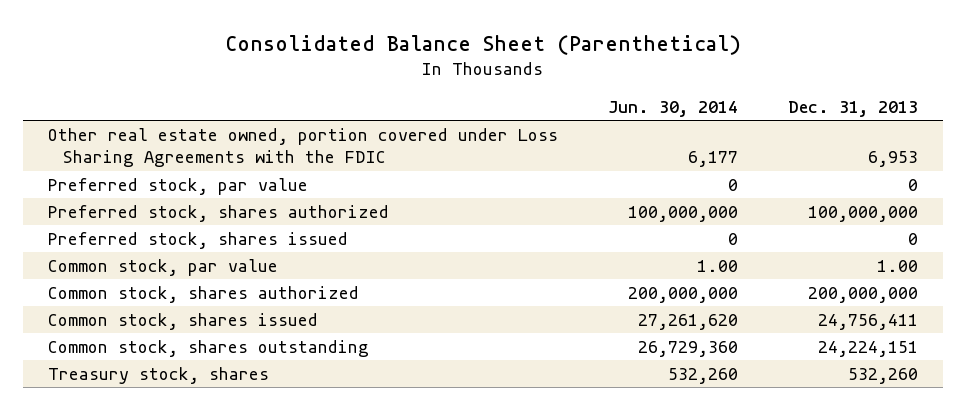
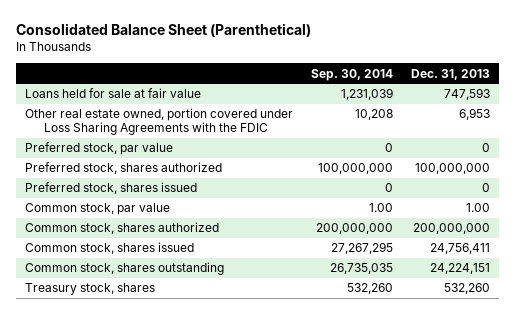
- | Jun. 30, 2014 | Dec. 31, 2013
+ | Sep. 30, 2014 | Dec. 31, 2013
+ Loans held for sale at fair value | 1,231,039 | 747,593

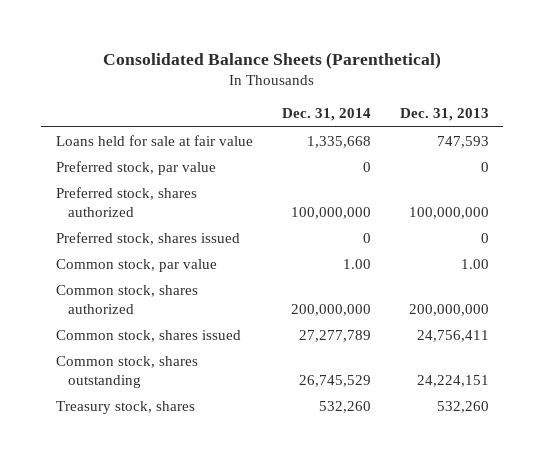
- Consolidated Balance Sheet (Parenthetical)
+ Consolidated Balance Sheets (Parenthetical)
- | Sep. 30, 2014 | Dec. 31, 2013
+ | Dec. 31, 2014 | Dec. 31, 2013
- Other real estate owned, portion covered under Loss Sharing Agreements with the FDIC | 10,208 | 6,953

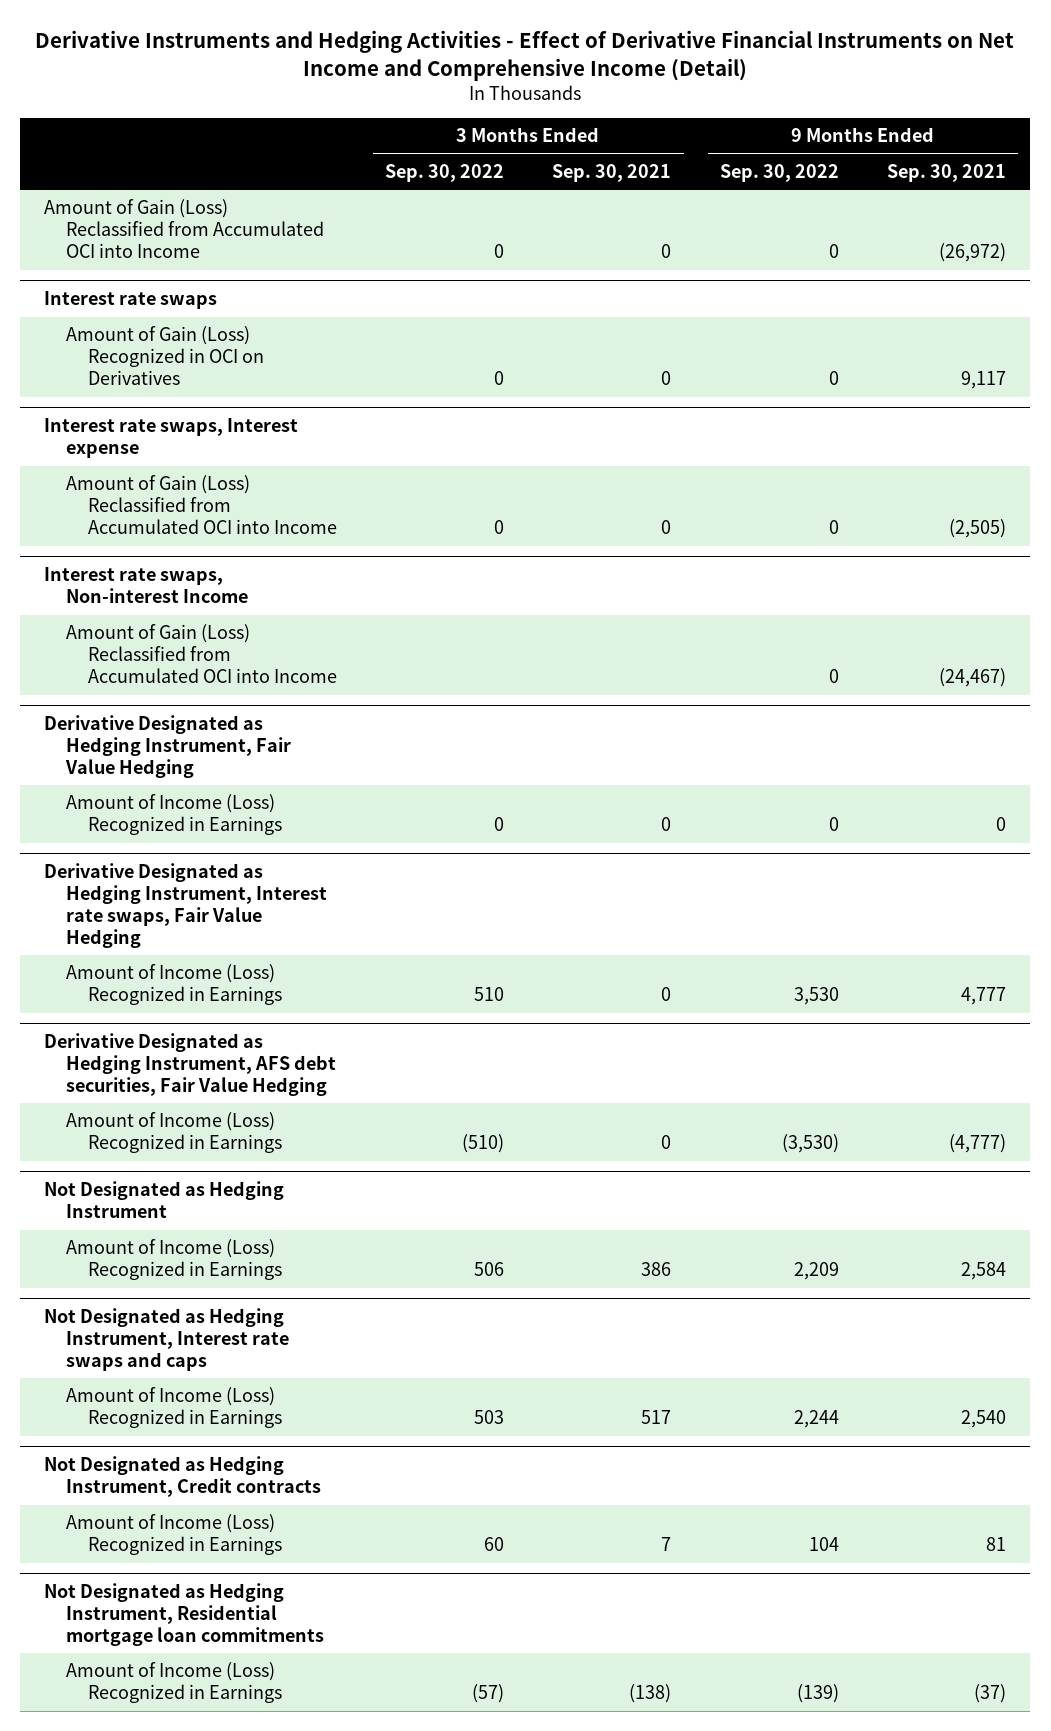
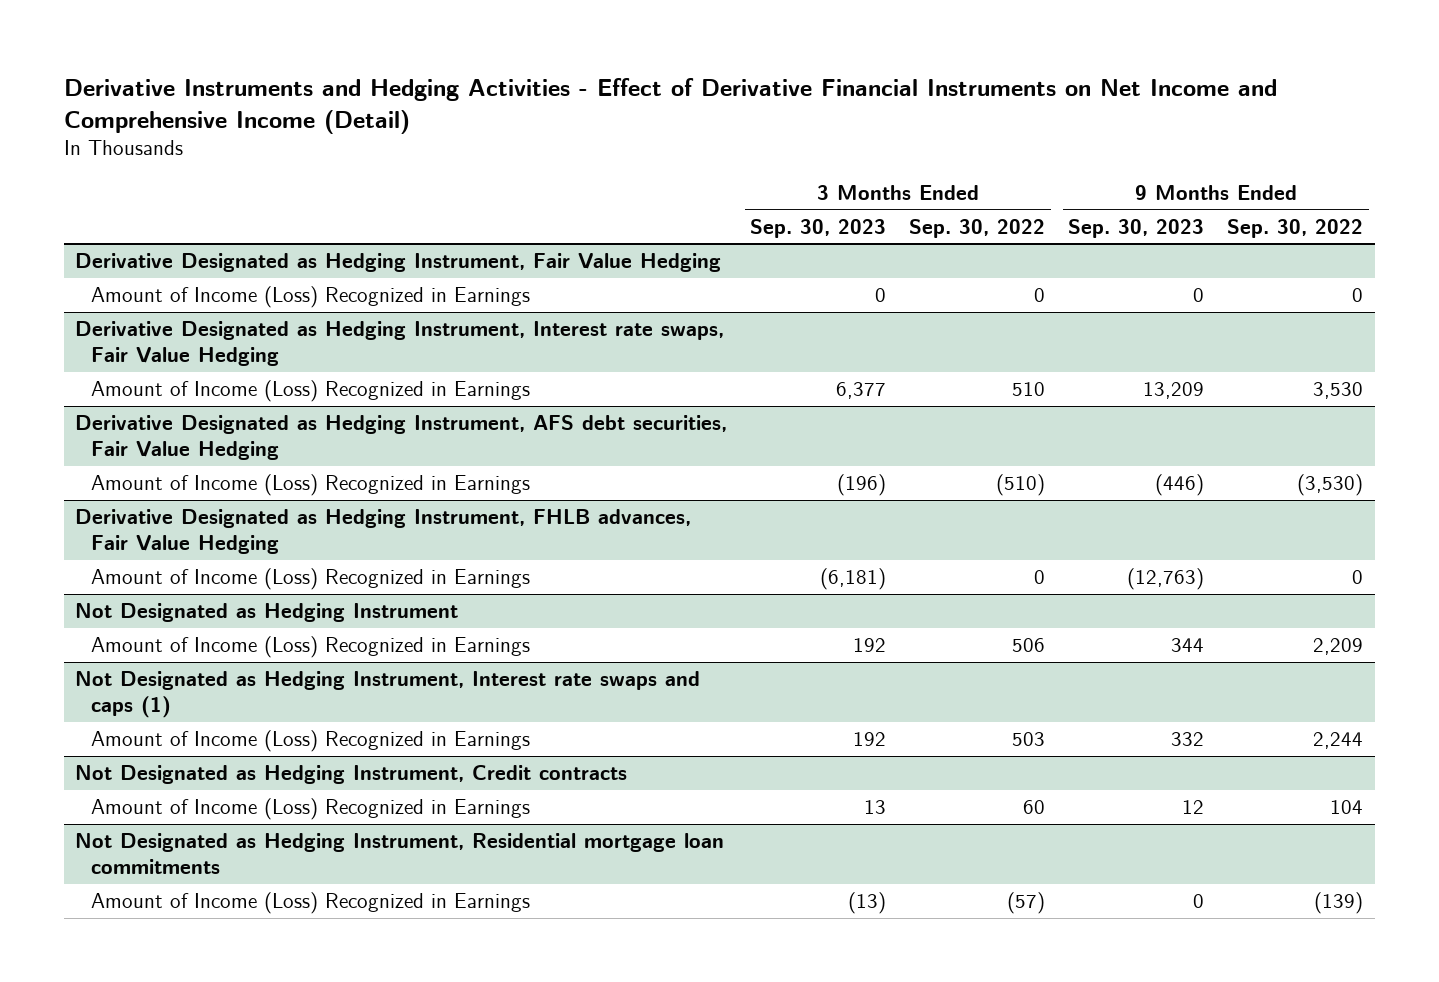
- | 3 Months Ended Sep. 30, 2022 | 3 Months Ended Sep. 30, 2021 | 9 Months Ended Sep. 30, 2022 | 9 Months Ended Sep. 30, 2021
+ | 3 Months Ended Sep. 30, 2023 | 3 Months Ended Sep. 30, 2022 | 9 Months Ended Sep. 30, 2023 | 9 Months Ended Sep. 30, 2022
- Amount of Gain (Loss) Reclassified from Accumulated OCI into Income | 0 | 0 | 0 | (26,972)
- Interest rate swaps
- Amount of Gain (Loss) Recognized in OCI on Derivatives | 0 | 0 | 0 | 9,117
- Interest rate swaps, Interest expense
- Amount of Gain (Loss) Reclassified from Accumulated OCI into Income | 0 | 0 | 0 | (2,505)
- Interest rate swaps, Non-interest Income
- Amount of Gain (Loss) Reclassified from Accumulated OCI into Income | | | 0 | (24,467)
+ Derivative Designated as Hedging Instrument, FHLB advances, Fair Value Hedging
+ Amount of Income (Loss) Recognized in Earnings | (6,181) | 0 | (12,763) | 0
- Not Designated as Hedging Instrument, Interest rate swaps and caps
+ Not Designated as Hedging Instrument, Interest rate swaps and caps (1)

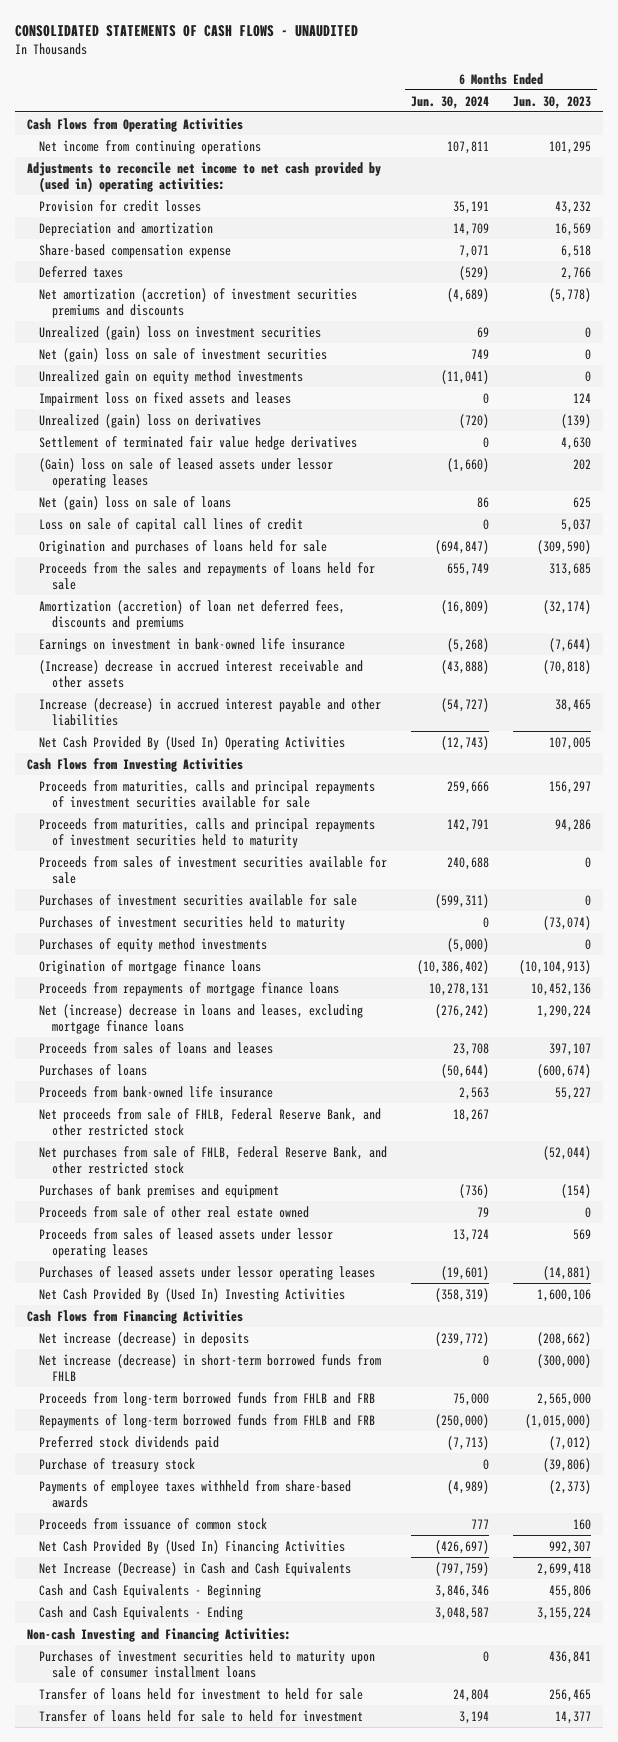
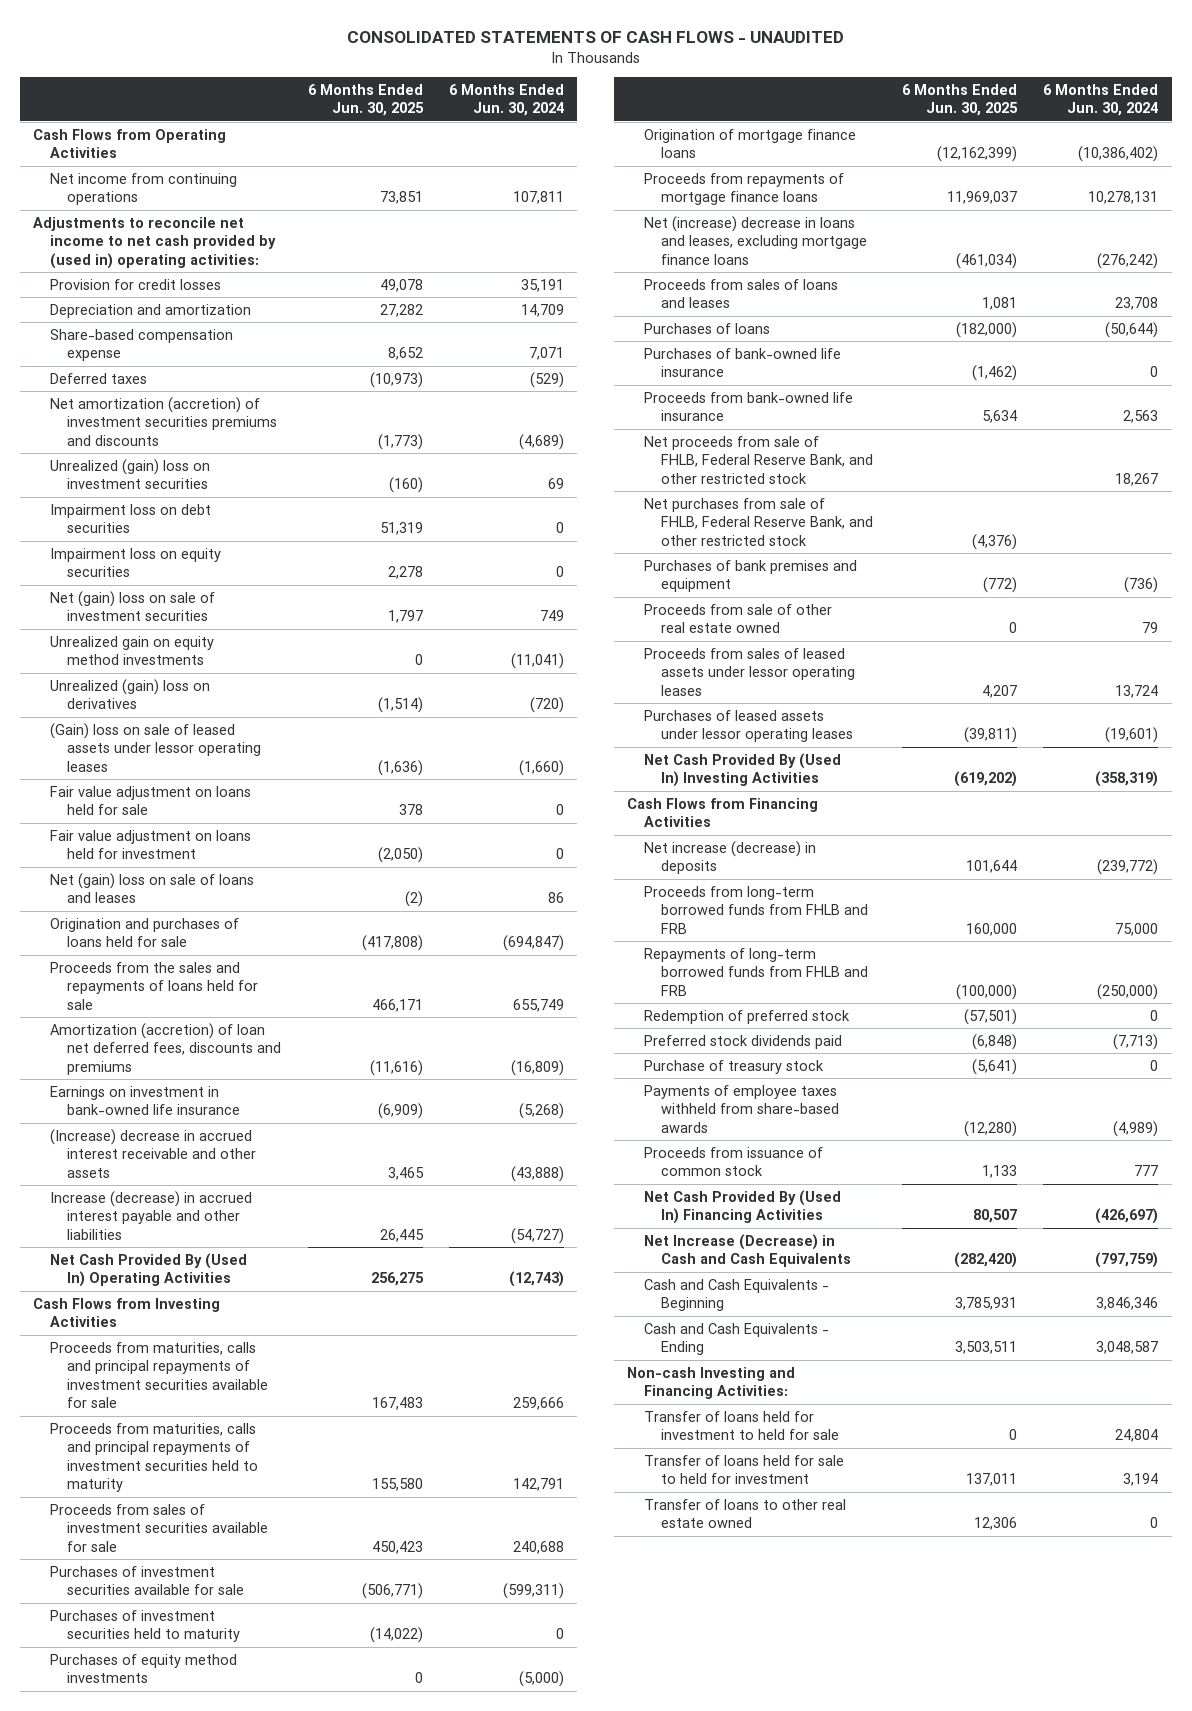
- | 6 Months Ended Jun. 30, 2024 | 6 Months Ended Jun. 30, 2023
+ | 6 Months Ended Jun. 30, 2025 | 6 Months Ended Jun. 30, 2024
+ Impairment loss on debt securities | 51,319 | 0
+ Impairment loss on equity securities | 2,278 | 0
- Impairment loss on fixed assets and leases | 0 | 124
- Settlement of terminated fair value hedge derivatives | 0 | 4,630
- Net (gain) loss on sale of loans | 86 | 625
- Loss on sale of capital call lines of credit | 0 | 5,037
+ Fair value adjustment on loans held for sale | 378 | 0
+ Fair value adjustment on loans held for investment | (2,050) | 0
+ Net (gain) loss on sale of loans and leases | (2) | 86
+ Purchases of bank-owned life insurance | (1,462) | 0
- Net increase (decrease) in short-term borrowed funds from FHLB | 0 | (300,000)
+ Redemption of preferred stock | (57,501) | 0
- Purchases of investment securities held to maturity upon sale of consumer installment loans | 0 | 436,841
+ Transfer of loans to other real estate owned | 12,306 | 0

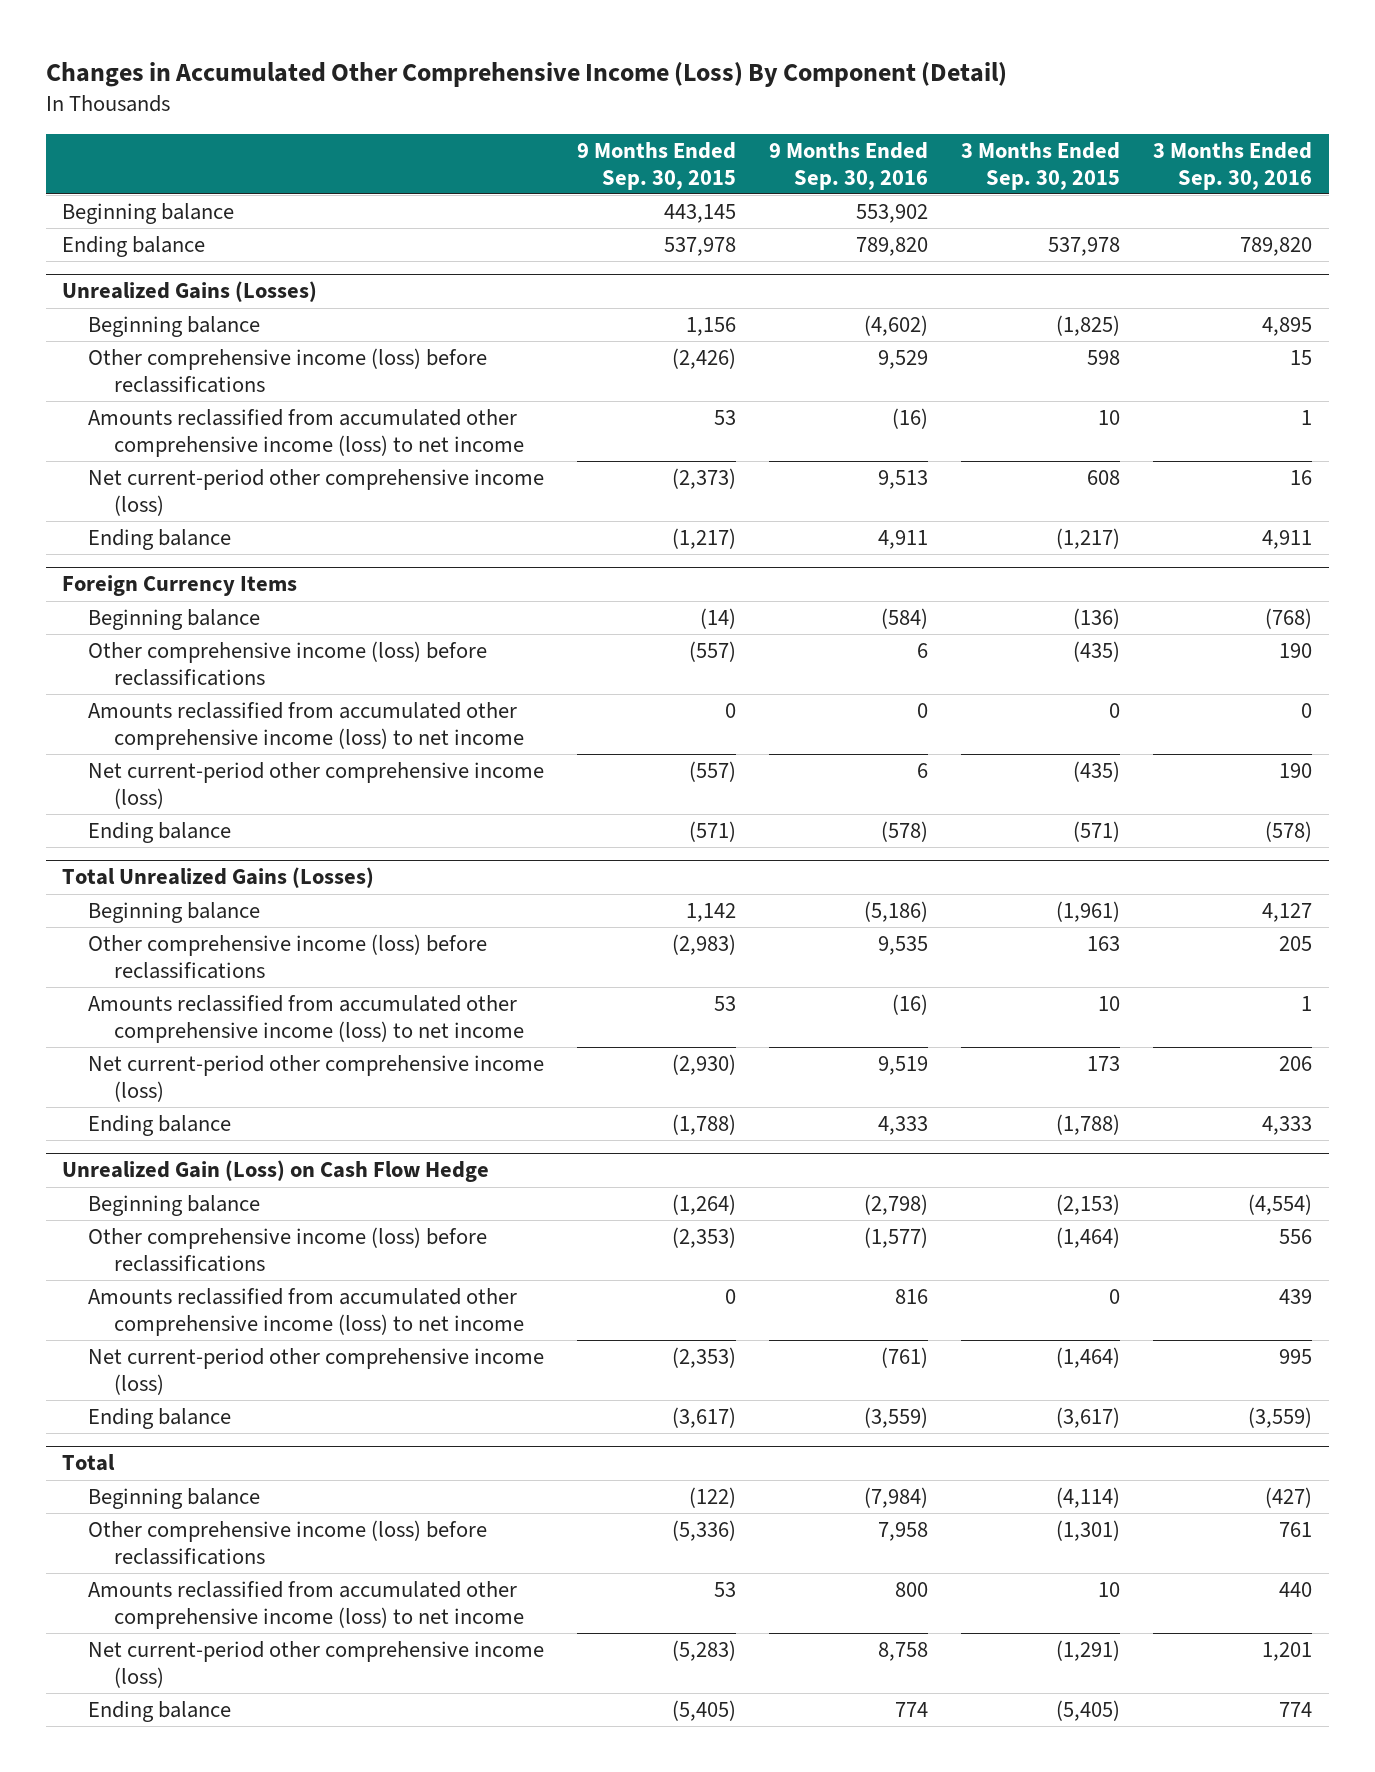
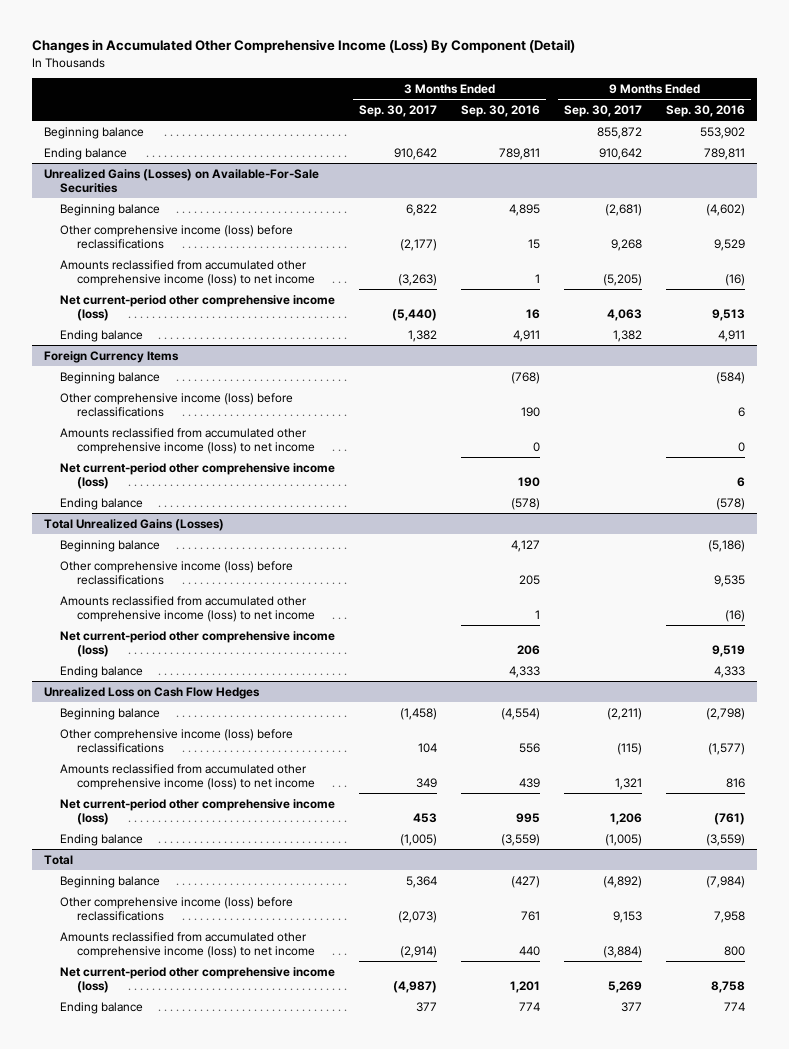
- | 9 Months Ended Sep. 30, 2015 | 9 Months Ended Sep. 30, 2016 | 3 Months Ended Sep. 30, 2015 | 3 Months Ended Sep. 30, 2016
+ | 3 Months Ended Sep. 30, 2017 | 3 Months Ended Sep. 30, 2016 | 9 Months Ended Sep. 30, 2017 | 9 Months Ended Sep. 30, 2016
- Ending balance | 537,978 | 789,820 | 537,978 | 789,820
- Unrealized Gains (Losses)
+ Ending balance | 910,642 | 789,811 | 910,642 | 789,811
+ Unrealized Gains (Losses) on Available-For-Sale Securities
- Unrealized Gain (Loss) on Cash Flow Hedge
+ Unrealized Loss on Cash Flow Hedges

